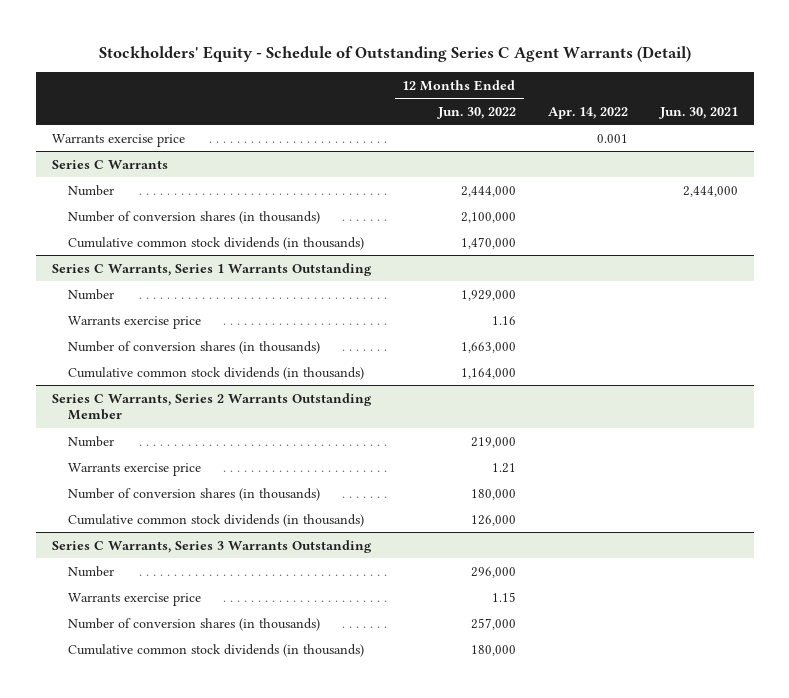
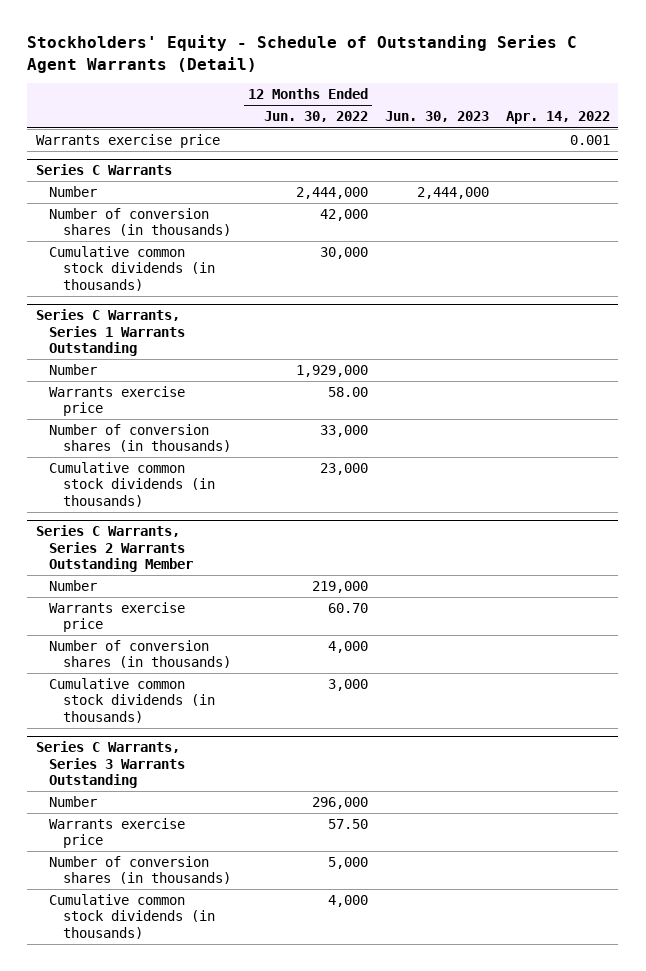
- | 12 Months Ended Jun. 30, 2022 | Apr. 14, 2022 | Jun. 30, 2021
+ | 12 Months Ended Jun. 30, 2022 | Jun. 30, 2023 | Apr. 14, 2022
@ Series C Warrants
- Number of conversion shares (in thousands) | 2,100,000 | |
- Cumulative common stock dividends (in thousands) | 1,470,000 | |
+ Number of conversion shares (in thousands) | 42,000 | |
+ Cumulative common stock dividends (in thousands) | 30,000 | |
@ Series C Warrants, Series 1 Warrants Outstanding
- Warrants exercise price | 1.16 | |
- Number of conversion shares (in thousands) | 1,663,000 | |
- Cumulative common stock dividends (in thousands) | 1,164,000 | |
+ Warrants exercise price | 58.00 | |
+ Number of conversion shares (in thousands) | 33,000 | |
+ Cumulative common stock dividends (in thousands) | 23,000 | |
@ Series C Warrants, Series 2 Warrants Outstanding Member
- Warrants exercise price | 1.21 | |
- Number of conversion shares (in thousands) | 180,000 | |
- Cumulative common stock dividends (in thousands) | 126,000 | |
+ Warrants exercise price | 60.70 | |
+ Number of conversion shares (in thousands) | 4,000 | |
+ Cumulative common stock dividends (in thousands) | 3,000 | |
@ Series C Warrants, Series 3 Warrants Outstanding
- Warrants exercise price | 1.15 | |
- Number of conversion shares (in thousands) | 257,000 | |
- Cumulative common stock dividends (in thousands) | 180,000 | |
+ Warrants exercise price | 57.50 | |
+ Number of conversion shares (in thousands) | 5,000 | |
+ Cumulative common stock dividends (in thousands) | 4,000 | |

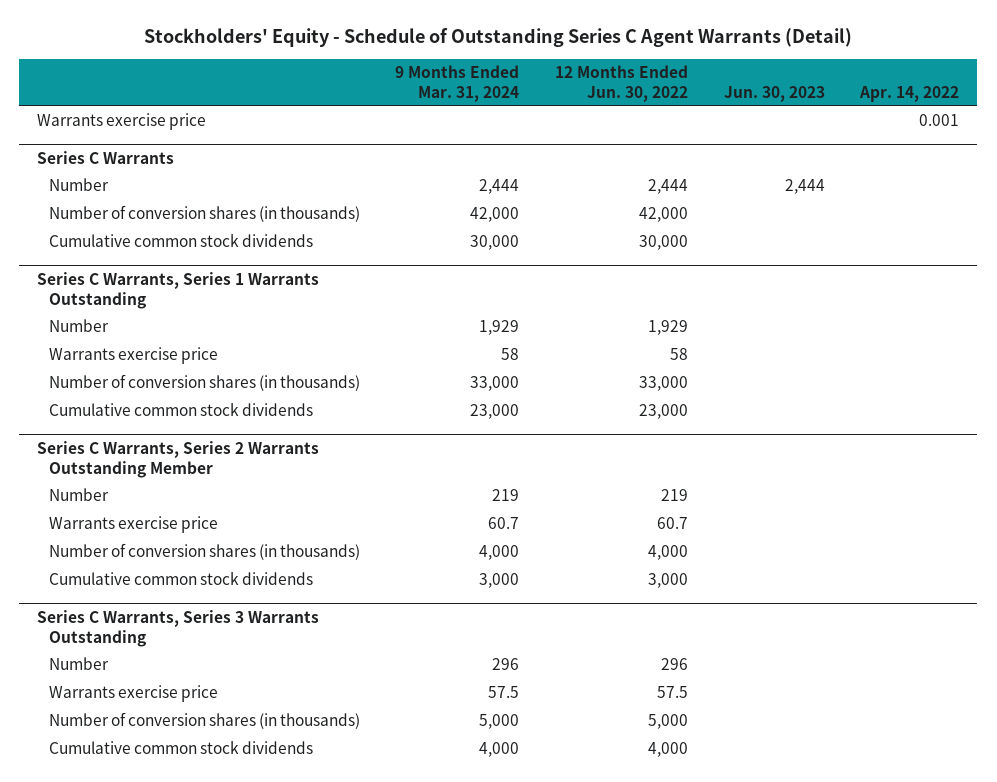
- | 12 Months Ended Jun. 30, 2022 | Jun. 30, 2023 | Apr. 14, 2022
+ | 9 Months Ended Mar. 31, 2024 | 12 Months Ended Jun. 30, 2022 | Jun. 30, 2023 | Apr. 14, 2022
@ Series C Warrants
- Number | 2,444,000 | 2,444,000 |
+ Number | 2,444 | 2,444 | 2,444 |
- Cumulative common stock dividends (in thousands) | 30,000 | |
+ Cumulative common stock dividends | 30,000 | 30,000 | |
@ Series C Warrants, Series 1 Warrants Outstanding
- Number | 1,929,000 | |
- Warrants exercise price | 58.00 | |
+ Number | 1,929 | 1,929 | |
+ Warrants exercise price | 58 | 58 | |
- Cumulative common stock dividends (in thousands) | 23,000 | |
+ Cumulative common stock dividends | 23,000 | 23,000 | |
@ Series C Warrants, Series 2 Warrants Outstanding Member
- Number | 219,000 | |
- Warrants exercise price | 60.70 | |
+ Number | 219 | 219 | |
+ Warrants exercise price | 60.7 | 60.7 | |
- Cumulative common stock dividends (in thousands) | 3,000 | |
+ Cumulative common stock dividends | 3,000 | 3,000 | |
@ Series C Warrants, Series 3 Warrants Outstanding
- Number | 296,000 | |
- Warrants exercise price | 57.50 | |
+ Number | 296 | 296 | |
+ Warrants exercise price | 57.5 | 57.5 | |
- Cumulative common stock dividends (in thousands) | 4,000 | |
+ Cumulative common stock dividends | 4,000 | 4,000 | |

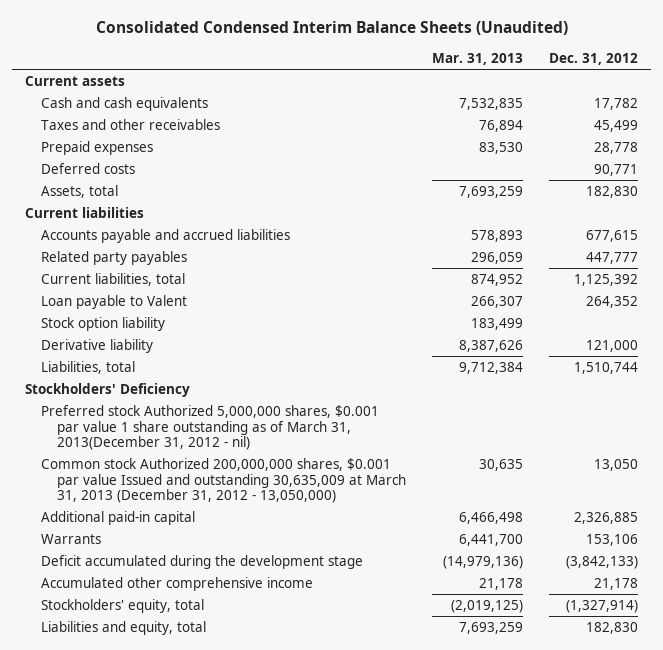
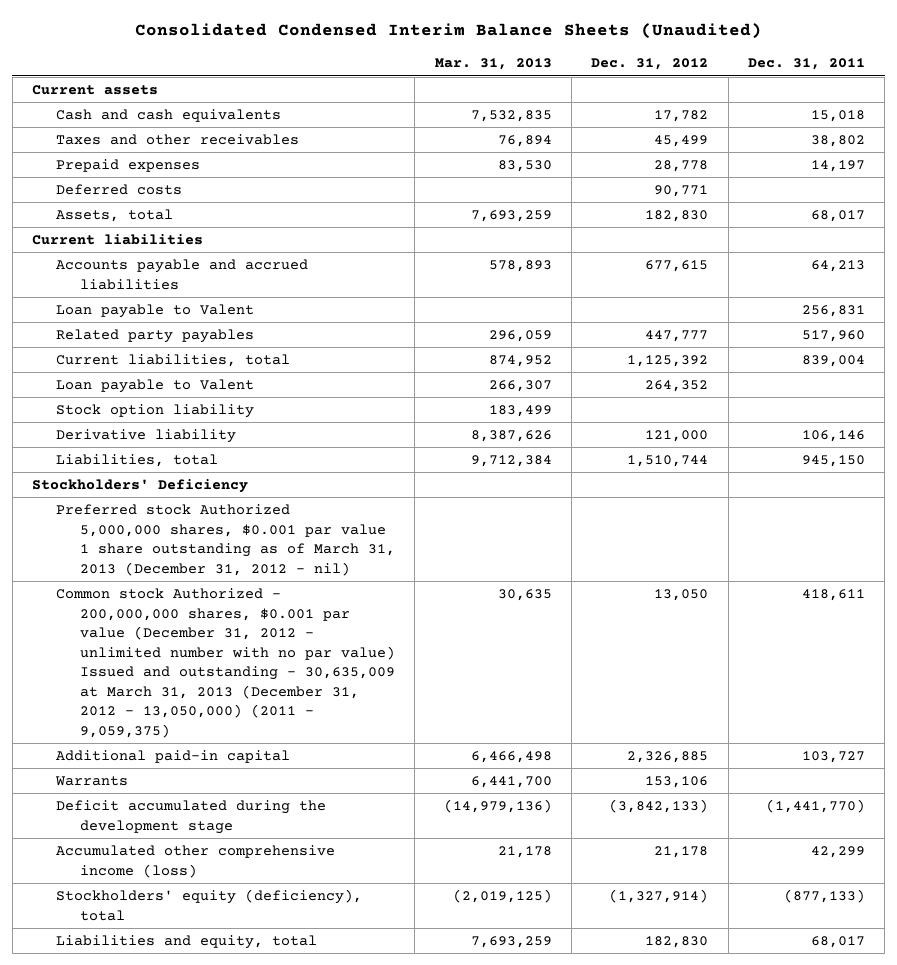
- | Mar. 31, 2013 | Dec. 31, 2012
+ | Mar. 31, 2013 | Dec. 31, 2012 | Dec. 31, 2011
+ Loan payable to Valent | | | 256,831
- Preferred stock Authorized 5,000,000 shares, $0.001 par value 1 share outstanding as of March 31, 2013(December 31, 2012 - nil)
- Common stock Authorized 200,000,000 shares, $0.001 par value Issued and outstanding 30,635,009 at March 31, 2013 (December 31, 2012 - 13,050,000) | 30,635 | 13,050
+ Preferred stock Authorized 5,000,000 shares, $0.001 par value 1 share outstanding as of March 31, 2013 (December 31, 2012 - nil)
+ Common stock Authorized - 200,000,000 shares, $0.001 par value (December 31, 2012 - unlimited number with no par value) Issued and outstanding - 30,635,009 at March 31, 2013 (December 31, 2012 - 13,050,000) (2011 - 9,059,375) | 30,635 | 13,050 | 418,611
- Accumulated other comprehensive income | 21,178 | 21,178
- Stockholders' equity, total | (2,019,125) | (1,327,914)
+ Accumulated other comprehensive income (loss) | 21,178 | 21,178 | 42,299
+ Stockholders' equity (deficiency), total | (2,019,125) | (1,327,914) | (877,133)

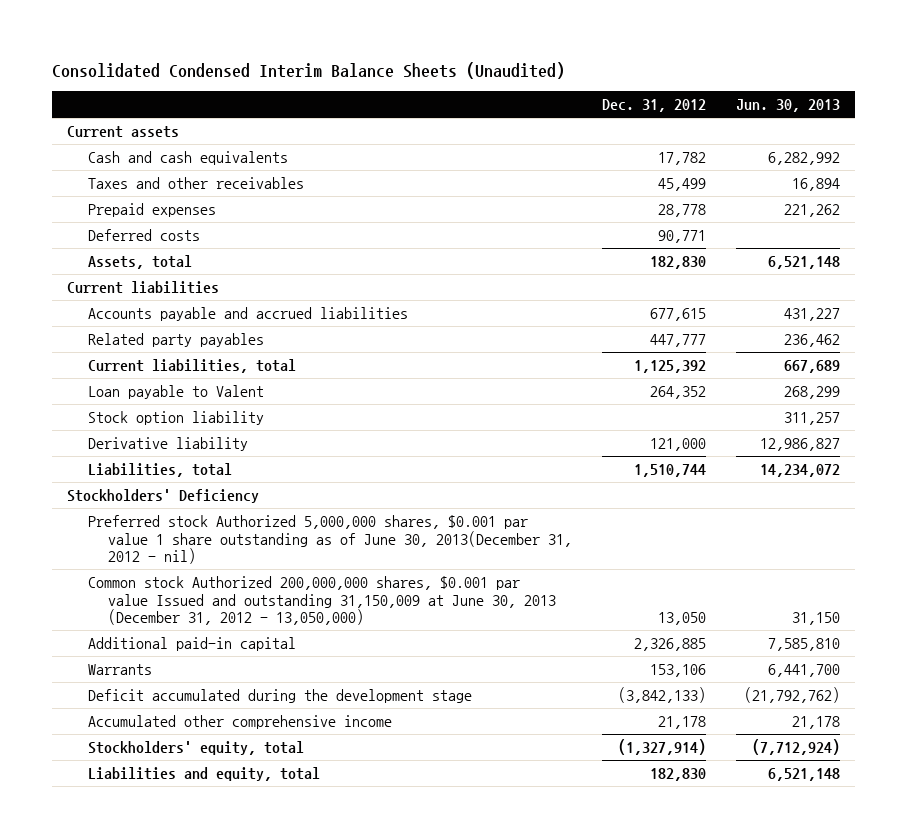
- | Mar. 31, 2013 | Dec. 31, 2012 | Dec. 31, 2011
+ | Dec. 31, 2012 | Jun. 30, 2013
- Loan payable to Valent | | | 256,831
- Preferred stock Authorized 5,000,000 shares, $0.001 par value 1 share outstanding as of March 31, 2013 (December 31, 2012 - nil)
- Common stock Authorized - 200,000,000 shares, $0.001 par value (December 31, 2012 - unlimited number with no par value) Issued and outstanding - 30,635,009 at March 31, 2013 (December 31, 2012 - 13,050,000) (2011 - 9,059,375) | 30,635 | 13,050 | 418,611
+ Preferred stock Authorized 5,000,000 shares, $0.001 par value 1 share outstanding as of June 30, 2013(December 31, 2012 - nil)
+ Common stock Authorized 200,000,000 shares, $0.001 par value Issued and outstanding 31,150,009 at June 30, 2013 (December 31, 2012 - 13,050,000) | 13,050 | 31,150
- Accumulated other comprehensive income (loss) | 21,178 | 21,178 | 42,299
- Stockholders' equity (deficiency), total | (2,019,125) | (1,327,914) | (877,133)
+ Accumulated other comprehensive income | 21,178 | 21,178
+ Stockholders' equity, total | (1,327,914) | (7,712,924)

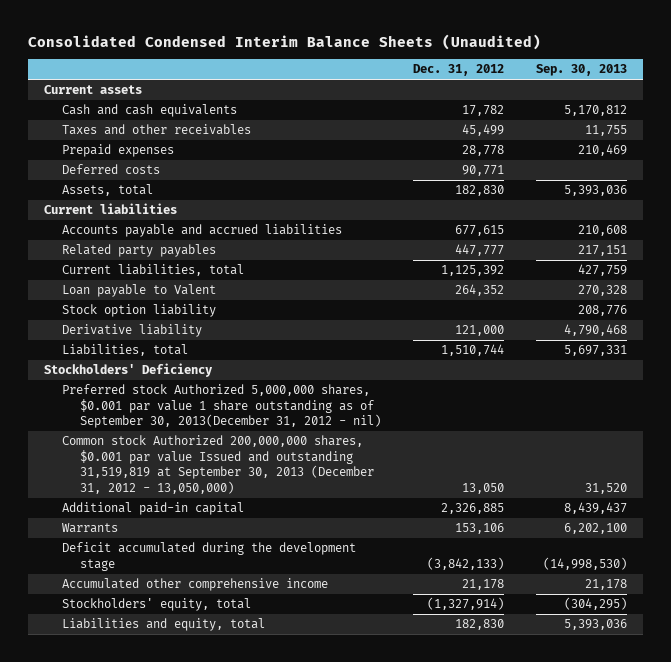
- | Dec. 31, 2012 | Jun. 30, 2013
+ | Dec. 31, 2012 | Sep. 30, 2013
- Preferred stock Authorized 5,000,000 shares, $0.001 par value 1 share outstanding as of June 30, 2013(December 31, 2012 - nil)
- Common stock Authorized 200,000,000 shares, $0.001 par value Issued and outstanding 31,150,009 at June 30, 2013 (December 31, 2012 - 13,050,000) | 13,050 | 31,150
+ Preferred stock Authorized 5,000,000 shares, $0.001 par value 1 share outstanding as of September 30, 2013(December 31, 2012 - nil)
+ Common stock Authorized 200,000,000 shares, $0.001 par value Issued and outstanding 31,519,819 at September 30, 2013 (December 31, 2012 - 13,050,000) | 13,050 | 31,520

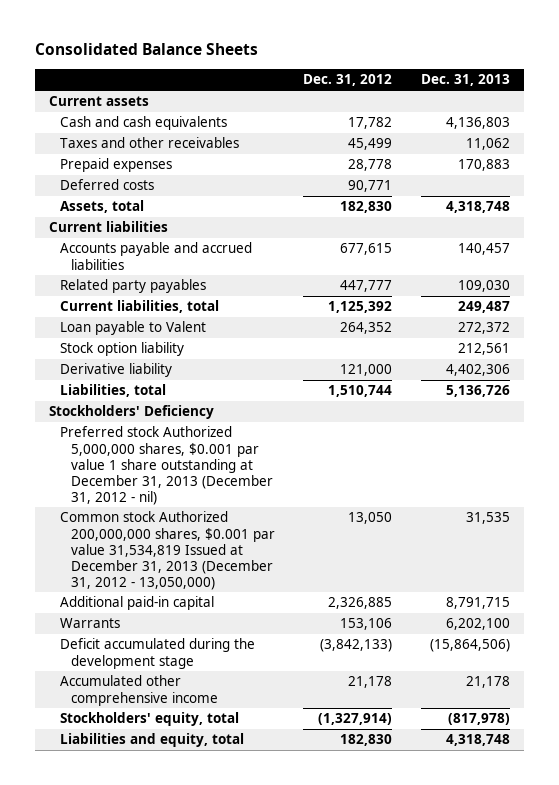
- Consolidated Condensed Interim Balance Sheets (Unaudited)
+ Consolidated Balance Sheets
- | Dec. 31, 2012 | Sep. 30, 2013
+ | Dec. 31, 2012 | Dec. 31, 2013
- Preferred stock Authorized 5,000,000 shares, $0.001 par value 1 share outstanding as of September 30, 2013(December 31, 2012 - nil)
- Common stock Authorized 200,000,000 shares, $0.001 par value Issued and outstanding 31,519,819 at September 30, 2013 (December 31, 2012 - 13,050,000) | 13,050 | 31,520
+ Preferred stock Authorized 5,000,000 shares, $0.001 par value 1 share outstanding at December 31, 2013 (December 31, 2012 - nil)
+ Common stock Authorized 200,000,000 shares, $0.001 par value 31,534,819 Issued at December 31, 2013 (December 31, 2012 - 13,050,000) | 13,050 | 31,535

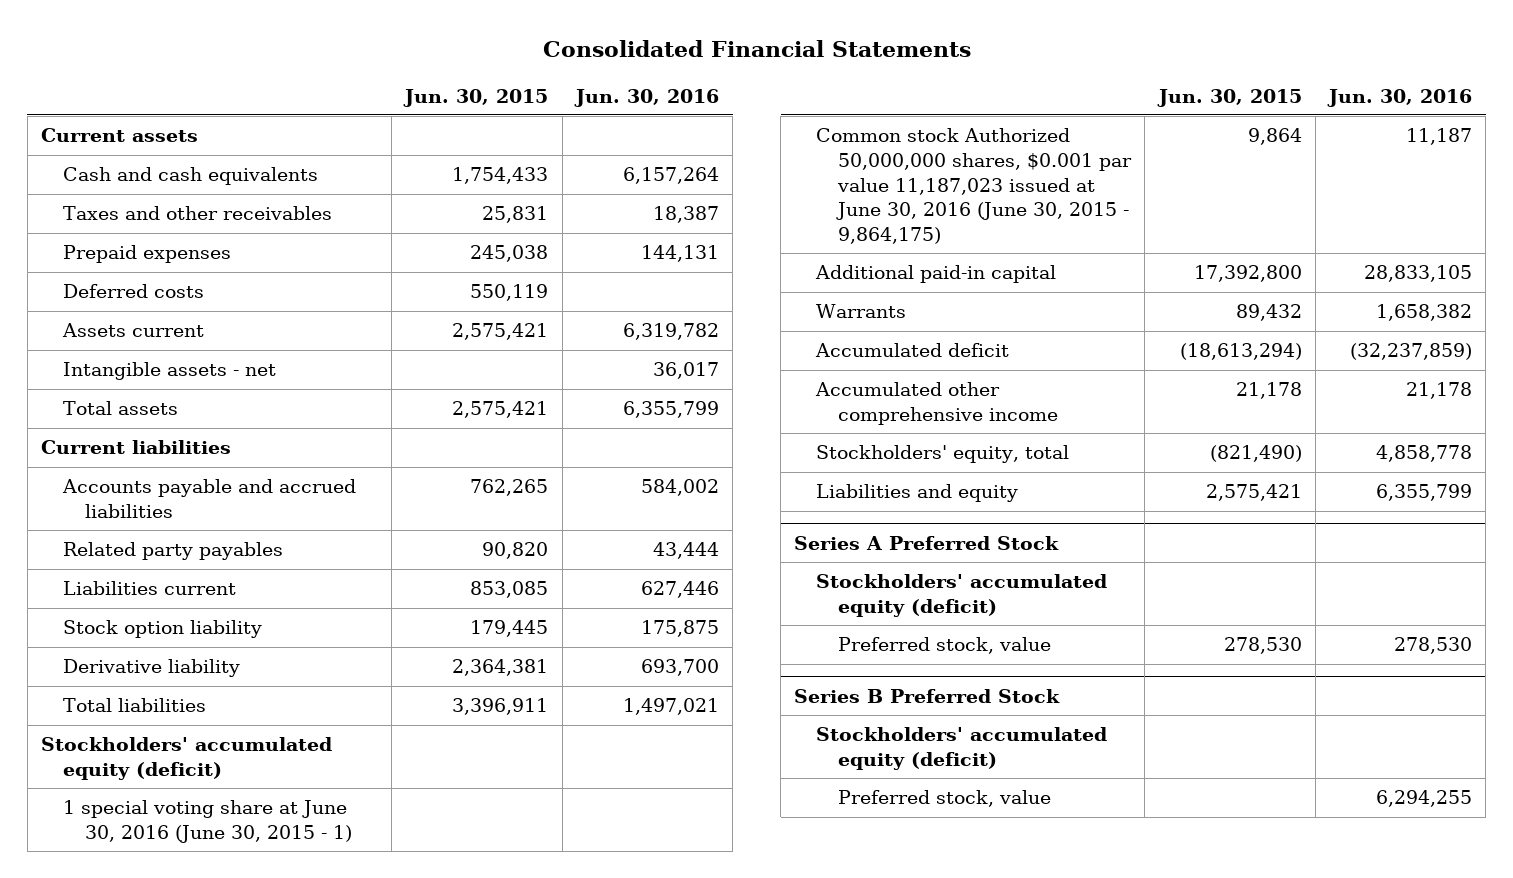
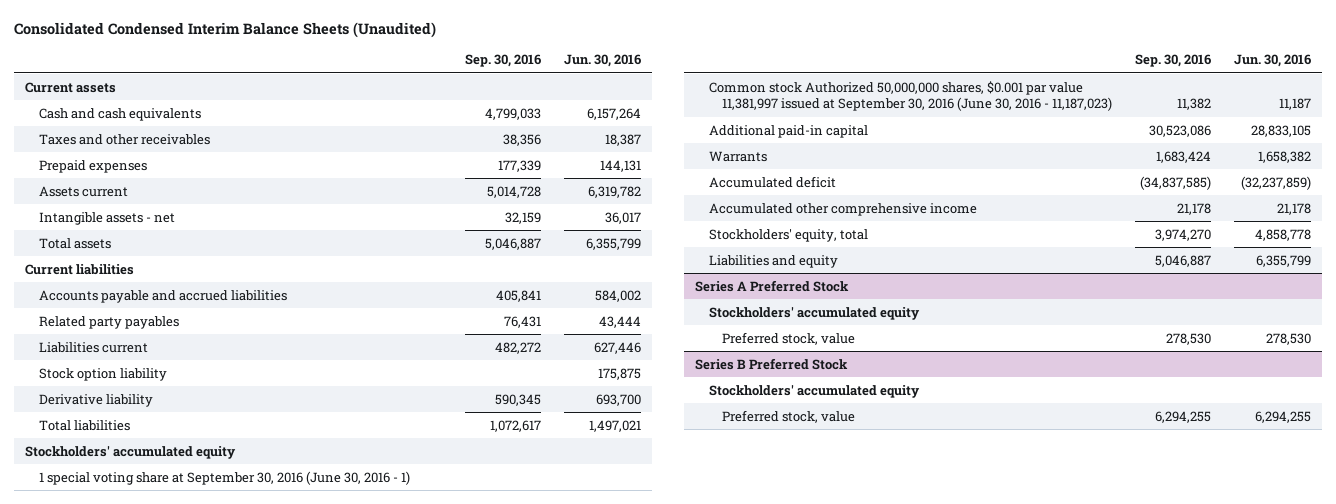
- Consolidated Financial Statements
+ Consolidated Condensed Interim Balance Sheets (Unaudited)
- | Jun. 30, 2015 | Jun. 30, 2016
+ | Sep. 30, 2016 | Jun. 30, 2016
- Deferred costs | 550,119 |
- Stockholders' accumulated equity (deficit)
- 1 special voting share at June 30, 2016 (June 30, 2015 - 1)
- Common stock Authorized 50,000,000 shares, $0.001 par value 11,187,023 issued at June 30, 2016 (June 30, 2015 - 9,864,175) | 9,864 | 11,187
+ Stockholders' accumulated equity
+ 1 special voting share at September 30, 2016 (June 30, 2016 - 1)
+ Common stock Authorized 50,000,000 shares, $0.001 par value 11,381,997 issued at September 30, 2016 (June 30, 2016 - 11,187,023) | 11,382 | 11,187
@ Series A Preferred Stock
- Stockholders' accumulated equity (deficit)
+ Stockholders' accumulated equity
@ Series B Preferred Stock
- Stockholders' accumulated equity (deficit)
+ Stockholders' accumulated equity

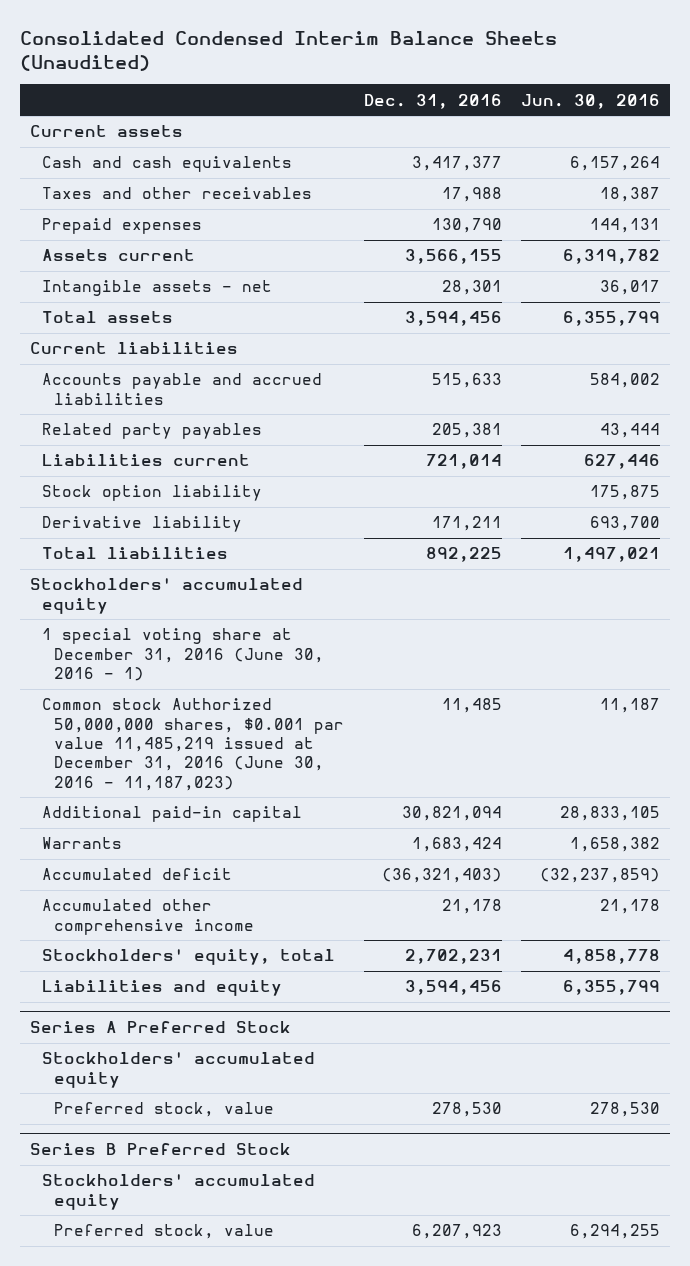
- | Sep. 30, 2016 | Jun. 30, 2016
+ | Dec. 31, 2016 | Jun. 30, 2016
- 1 special voting share at September 30, 2016 (June 30, 2016 - 1)
- Common stock Authorized 50,000,000 shares, $0.001 par value 11,381,997 issued at September 30, 2016 (June 30, 2016 - 11,187,023) | 11,382 | 11,187
+ 1 special voting share at December 31, 2016 (June 30, 2016 - 1)
+ Common stock Authorized 50,000,000 shares, $0.001 par value 11,485,219 issued at December 31, 2016 (June 30, 2016 - 11,187,023) | 11,485 | 11,187

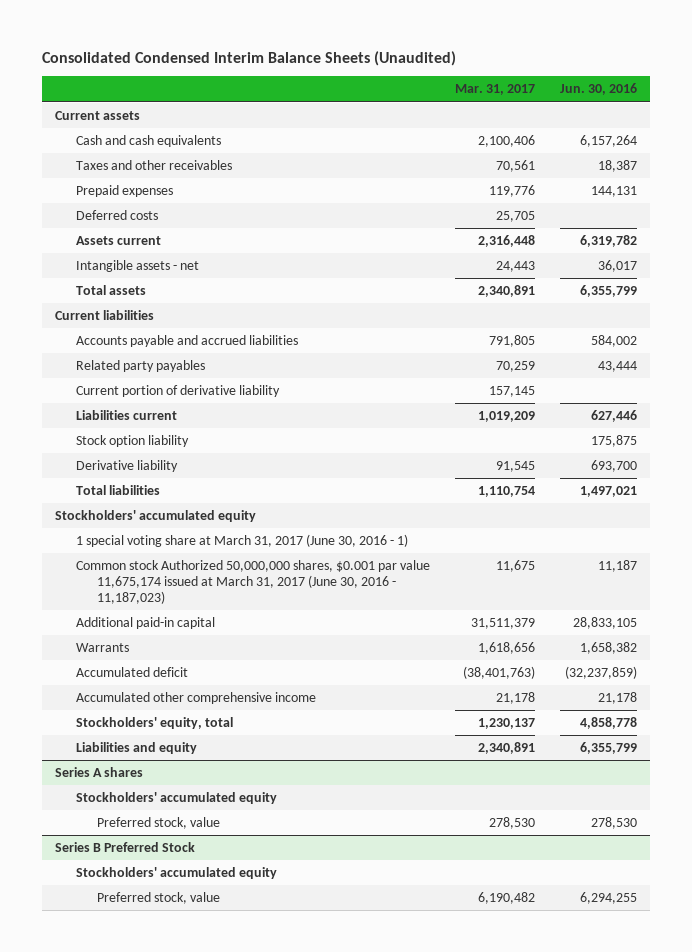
- | Dec. 31, 2016 | Jun. 30, 2016
+ | Mar. 31, 2017 | Jun. 30, 2016
+ Deferred costs | 25,705 |
+ Current portion of derivative liability | 157,145 |
- 1 special voting share at December 31, 2016 (June 30, 2016 - 1)
- Common stock Authorized 50,000,000 shares, $0.001 par value 11,485,219 issued at December 31, 2016 (June 30, 2016 - 11,187,023) | 11,485 | 11,187
+ 1 special voting share at March 31, 2017 (June 30, 2016 - 1)
+ Common stock Authorized 50,000,000 shares, $0.001 par value 11,675,174 issued at March 31, 2017 (June 30, 2016 - 11,187,023) | 11,675 | 11,187
- Series A Preferred Stock
+ Series A shares

